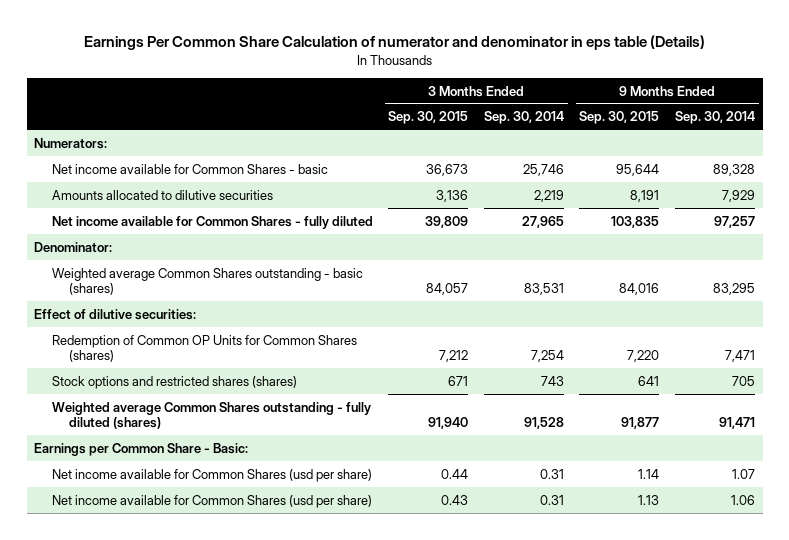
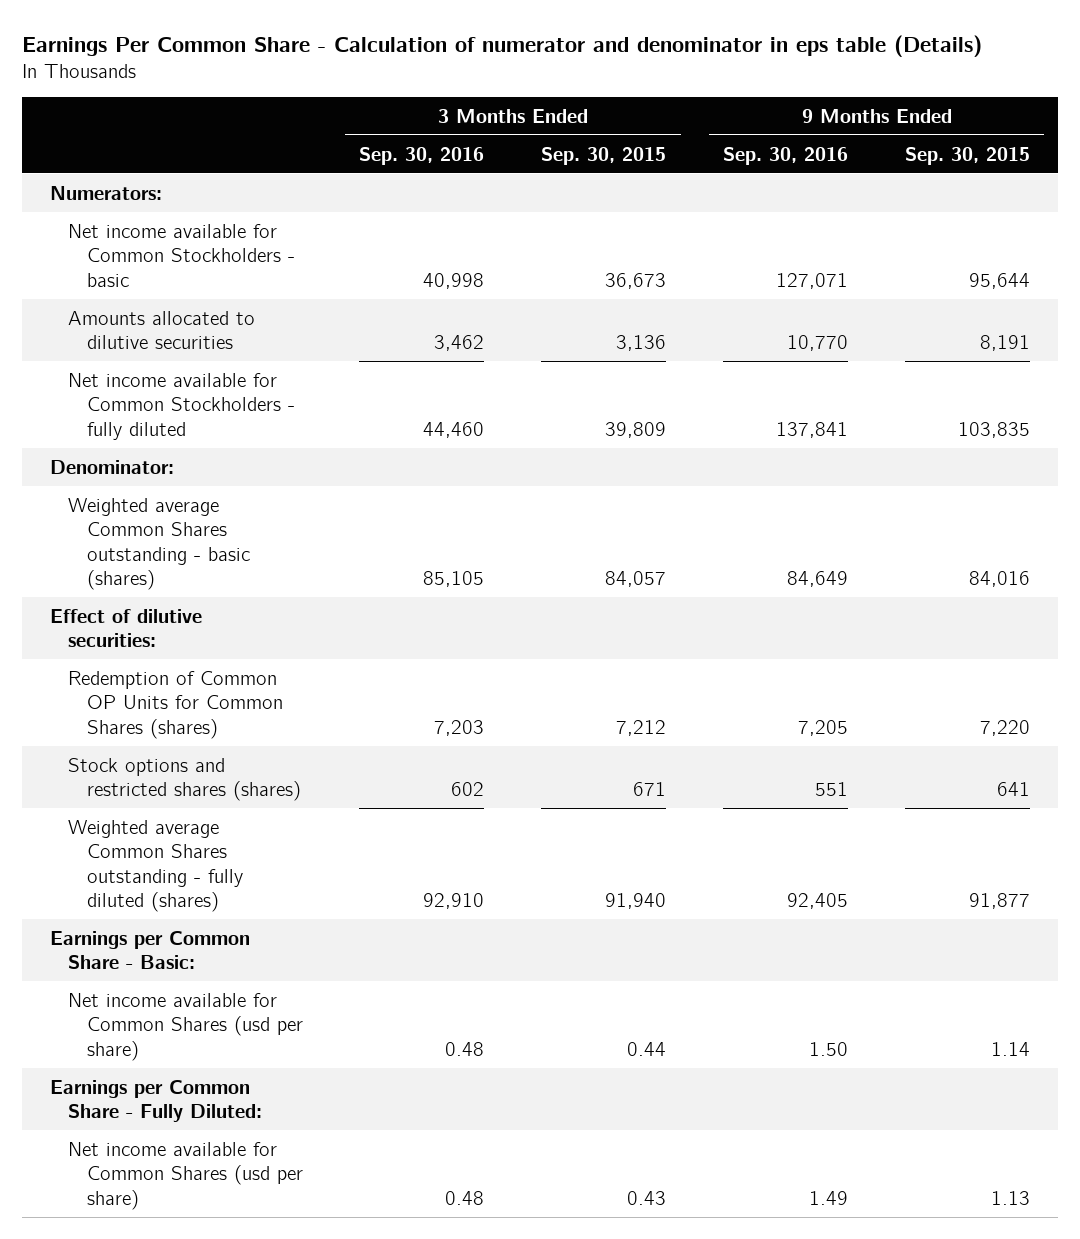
- Earnings Per Common Share Calculation of numerator and denominator in eps table (Details)
+ Earnings Per Common Share - Calculation of numerator and denominator in eps table (Details)
- | 3 Months Ended Sep. 30, 2015 | 3 Months Ended Sep. 30, 2014 | 9 Months Ended Sep. 30, 2015 | 9 Months Ended Sep. 30, 2014
+ | 3 Months Ended Sep. 30, 2016 | 3 Months Ended Sep. 30, 2015 | 9 Months Ended Sep. 30, 2016 | 9 Months Ended Sep. 30, 2015
- Net income available for Common Shares - basic | 36,673 | 25,746 | 95,644 | 89,328
+ Net income available for Common Stockholders - basic | 40,998 | 36,673 | 127,071 | 95,644
- Net income available for Common Shares - fully diluted | 39,809 | 27,965 | 103,835 | 97,257
+ Net income available for Common Stockholders - fully diluted | 44,460 | 39,809 | 137,841 | 103,835
+ Earnings per Common Share - Fully Diluted:

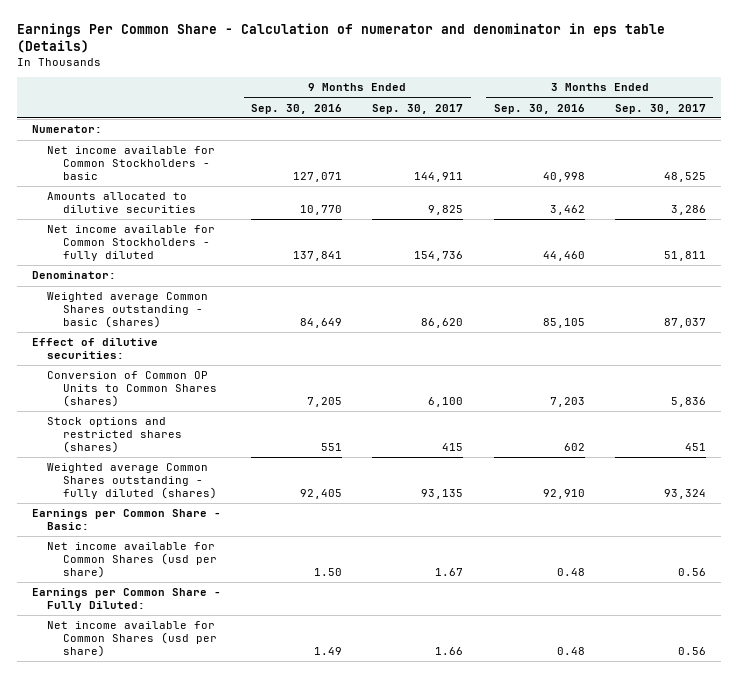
- | 3 Months Ended Sep. 30, 2016 | 3 Months Ended Sep. 30, 2015 | 9 Months Ended Sep. 30, 2016 | 9 Months Ended Sep. 30, 2015
+ | 9 Months Ended Sep. 30, 2016 | 9 Months Ended Sep. 30, 2017 | 3 Months Ended Sep. 30, 2016 | 3 Months Ended Sep. 30, 2017
- Numerators:
+ Numerator:
- Redemption of Common OP Units for Common Shares (shares) | 7,203 | 7,212 | 7,205 | 7,220
+ Conversion of Common OP Units to Common Shares (shares) | 7,205 | 6,100 | 7,203 | 5,836

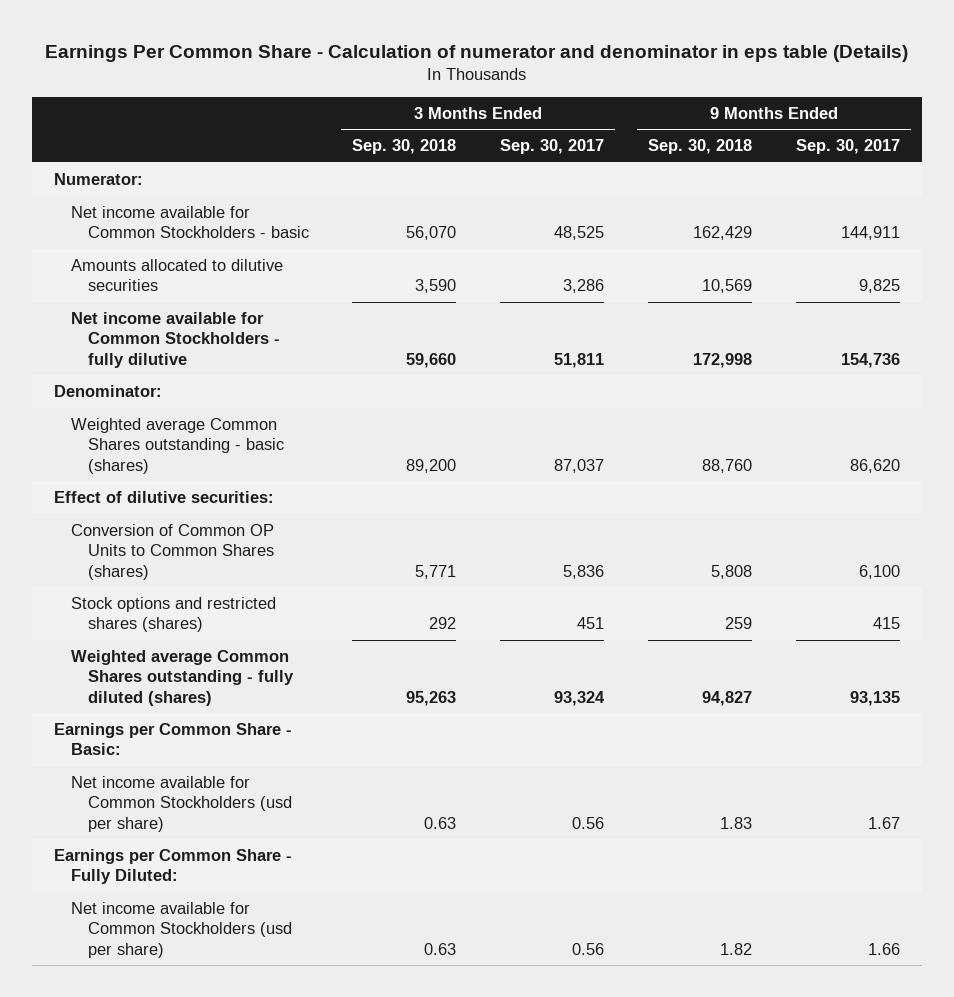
- | 9 Months Ended Sep. 30, 2016 | 9 Months Ended Sep. 30, 2017 | 3 Months Ended Sep. 30, 2016 | 3 Months Ended Sep. 30, 2017
+ | 3 Months Ended Sep. 30, 2018 | 3 Months Ended Sep. 30, 2017 | 9 Months Ended Sep. 30, 2018 | 9 Months Ended Sep. 30, 2017
- Net income available for Common Stockholders - fully diluted | 137,841 | 154,736 | 44,460 | 51,811
+ Net income available for Common Stockholders - fully dilutive | 59,660 | 51,811 | 172,998 | 154,736
- Net income available for Common Shares (usd per share) | 1.50 | 1.67 | 0.48 | 0.56
+ Net income available for Common Stockholders (usd per share) | 0.63 | 0.56 | 1.83 | 1.67
- Net income available for Common Shares (usd per share) | 1.49 | 1.66 | 0.48 | 0.56
+ Net income available for Common Stockholders (usd per share) | 0.63 | 0.56 | 1.82 | 1.66

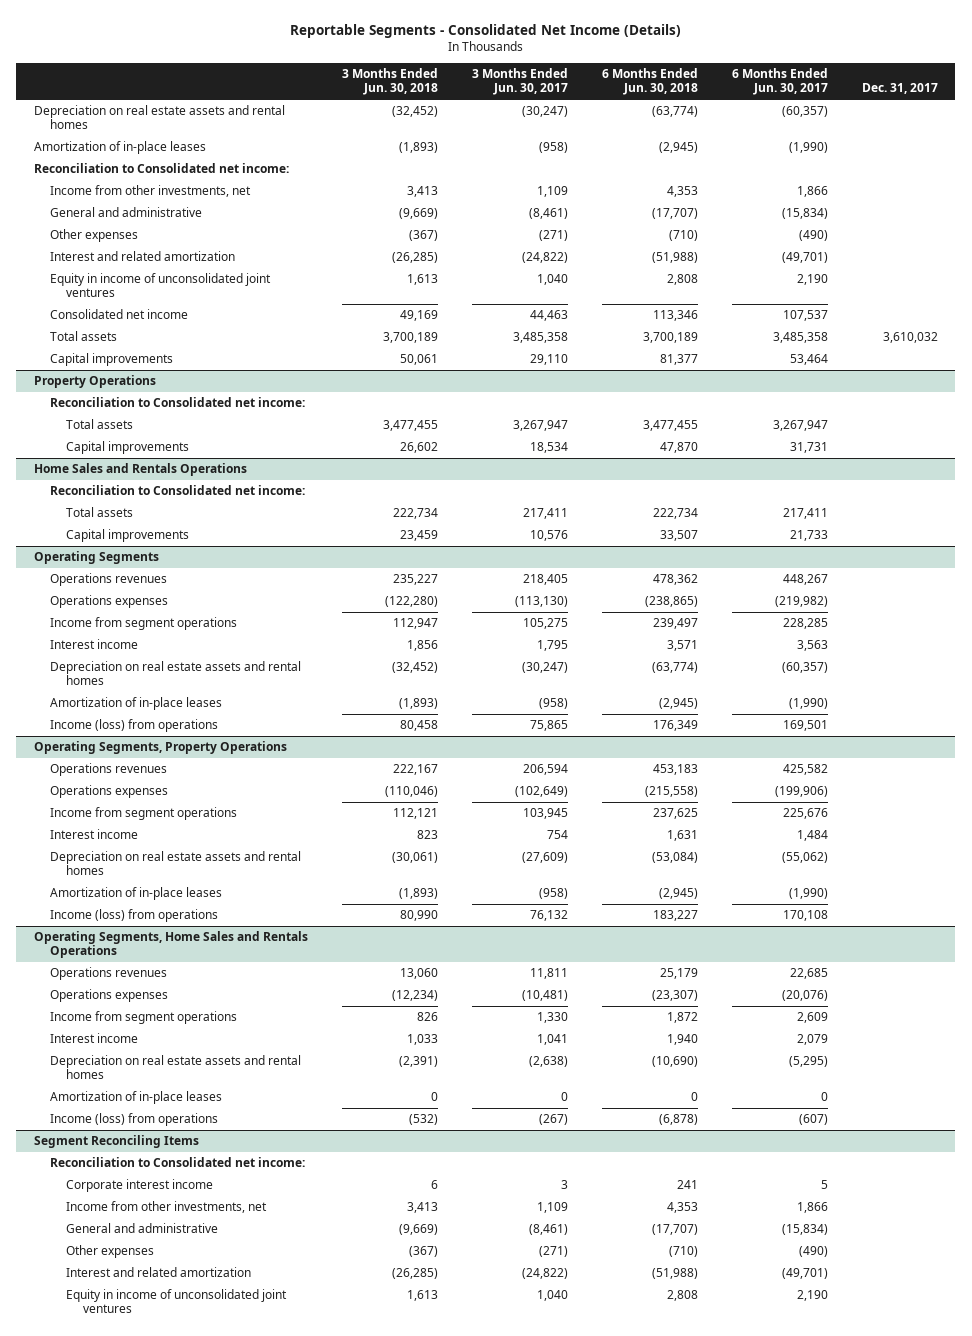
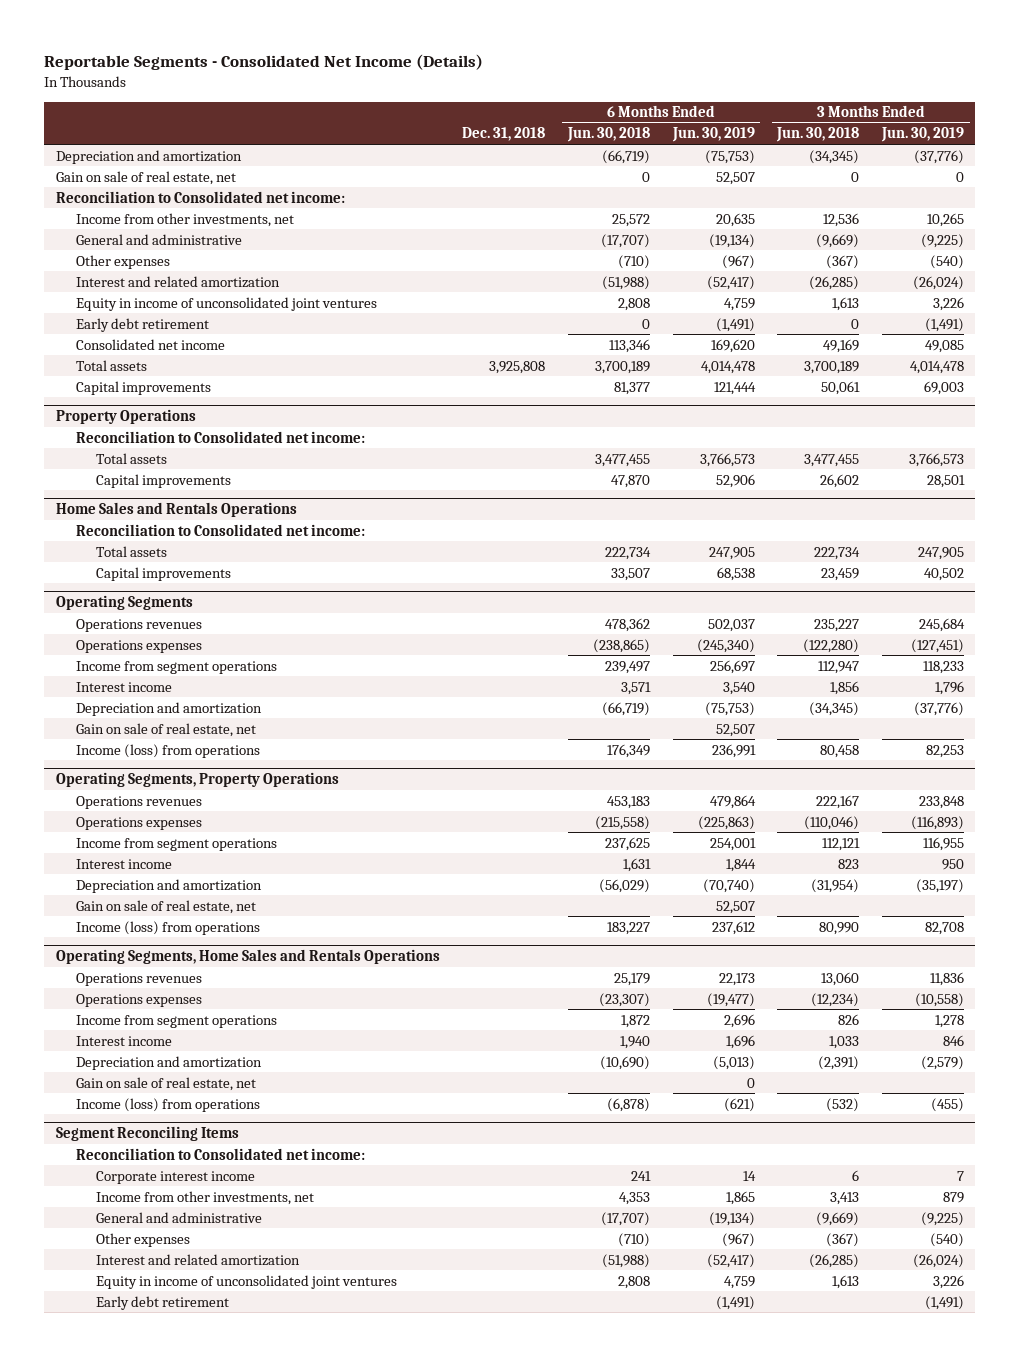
- | 3 Months Ended Jun. 30, 2018 | 3 Months Ended Jun. 30, 2017 | 6 Months Ended Jun. 30, 2018 | 6 Months Ended Jun. 30, 2017 | Dec. 31, 2017
+ | Dec. 31, 2018 | 6 Months Ended Jun. 30, 2018 | 6 Months Ended Jun. 30, 2019 | 3 Months Ended Jun. 30, 2018 | 3 Months Ended Jun. 30, 2019
- Depreciation on real estate assets and rental homes | (32,452) | (30,247) | (63,774) | (60,357) |
- Amortization of in-place leases | (1,893) | (958) | (2,945) | (1,990) |
+ Depreciation and amortization | | (66,719) | (75,753) | (34,345) | (37,776)
+ Gain on sale of real estate, net | | 0 | 52,507 | 0 | 0
- Income from other investments, net | 3,413 | 1,109 | 4,353 | 1,866 |
+ Income from other investments, net | | 25,572 | 20,635 | 12,536 | 10,265
+ Early debt retirement | | 0 | (1,491) | 0 | (1,491)
@ Operating Segments
- Depreciation on real estate assets and rental homes | (32,452) | (30,247) | (63,774) | (60,357) |
- Amortization of in-place leases | (1,893) | (958) | (2,945) | (1,990) |
+ Depreciation and amortization | | (66,719) | (75,753) | (34,345) | (37,776)
+ Gain on sale of real estate, net | | | 52,507 | |
@ Operating Segments, Property Operations
- Depreciation on real estate assets and rental homes | (30,061) | (27,609) | (53,084) | (55,062) |
- Amortization of in-place leases | (1,893) | (958) | (2,945) | (1,990) |
+ Depreciation and amortization | | (56,029) | (70,740) | (31,954) | (35,197)
+ Gain on sale of real estate, net | | | 52,507 | |
@ Operating Segments, Home Sales and Rentals Operations
- Depreciation on real estate assets and rental homes | (2,391) | (2,638) | (10,690) | (5,295) |
- Amortization of in-place leases | 0 | 0 | 0 | 0 |
+ Depreciation and amortization | | (10,690) | (5,013) | (2,391) | (2,579)
+ Gain on sale of real estate, net | | | 0 | |
@ Segment Reconciling Items
+ Early debt retirement | | | (1,491) | | (1,491)

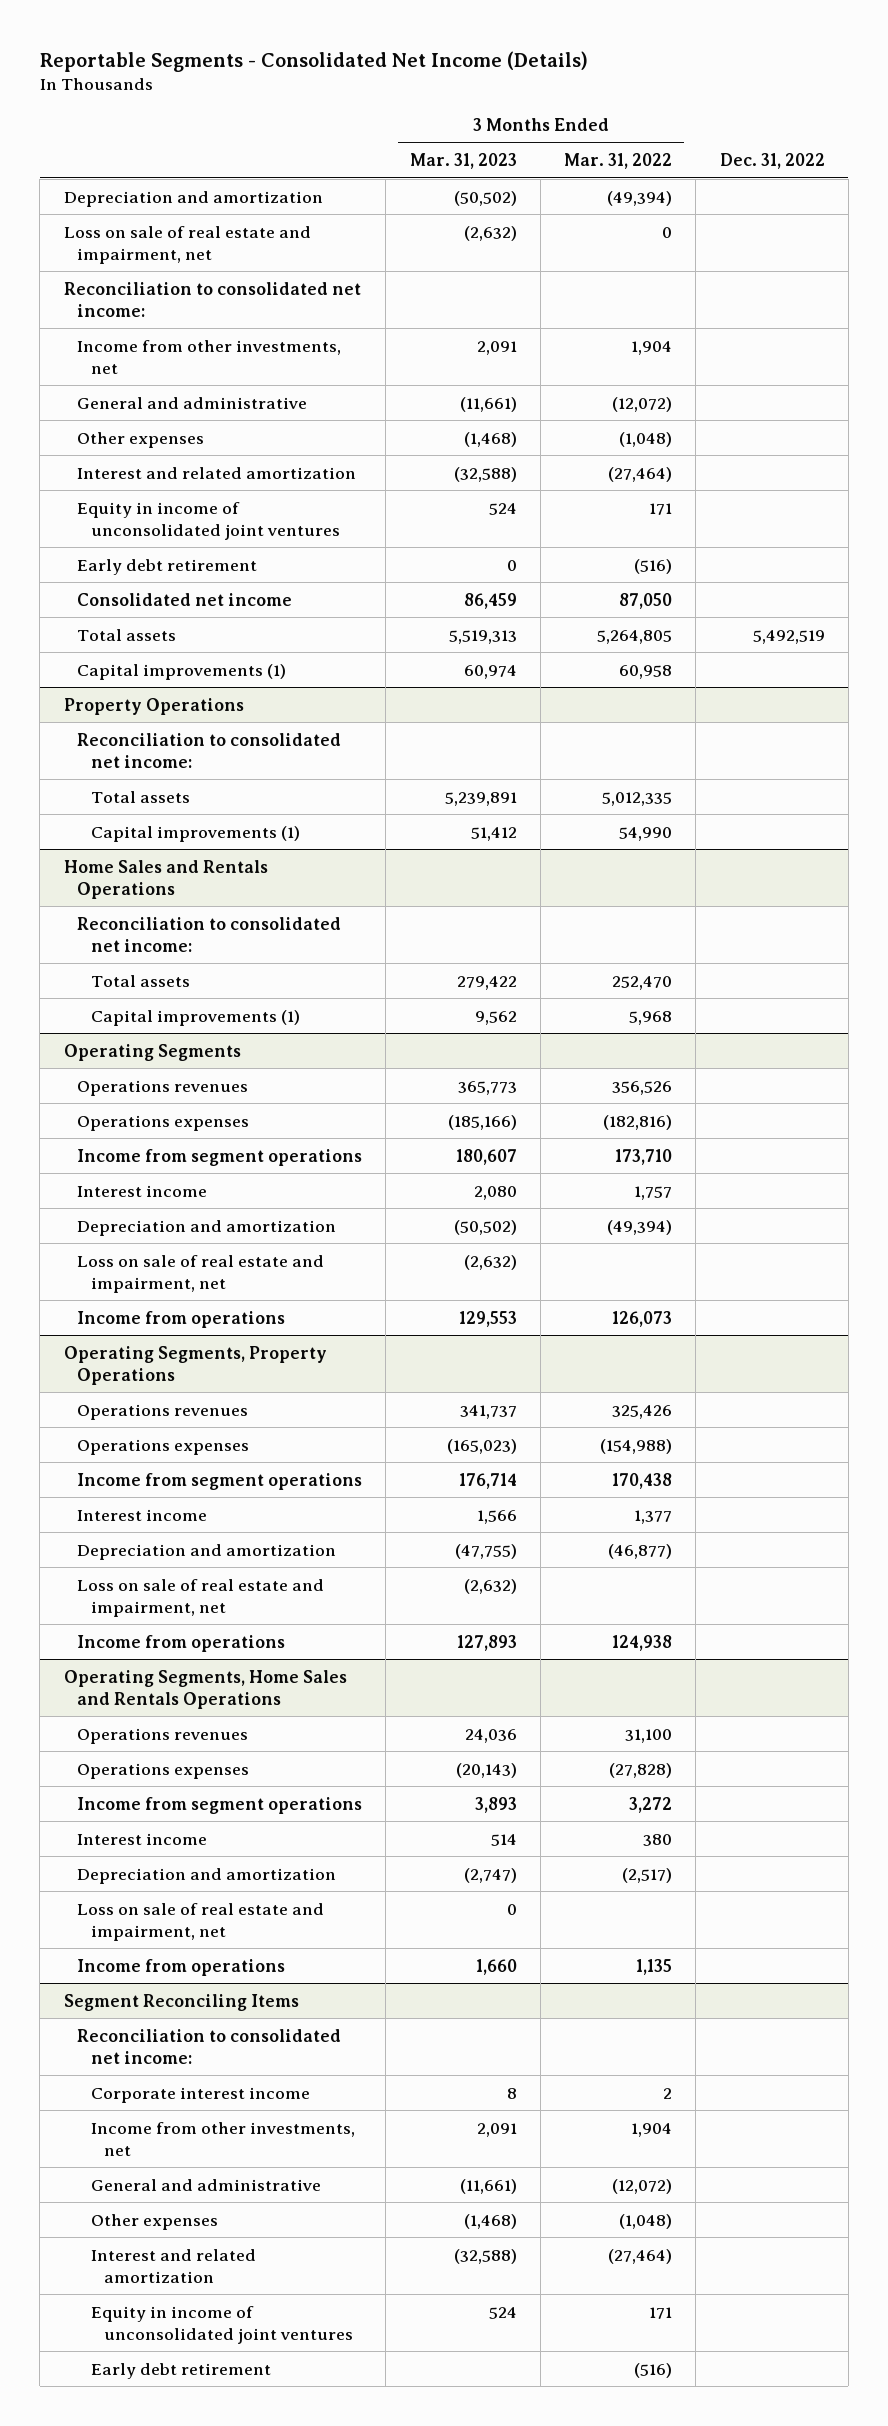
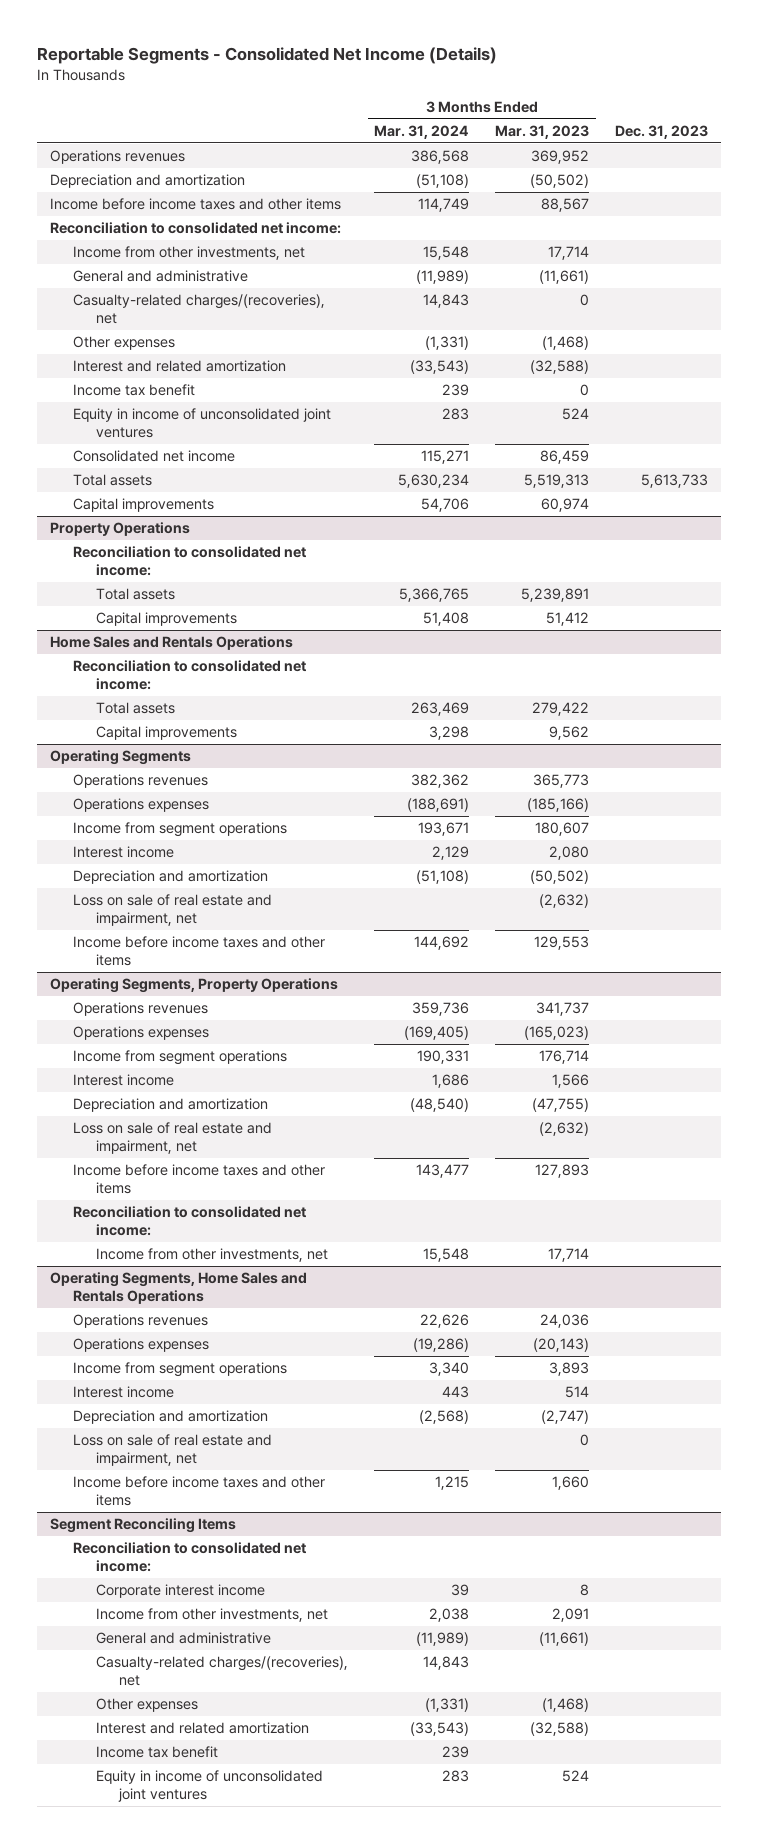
- | 3 Months Ended Mar. 31, 2023 | 3 Months Ended Mar. 31, 2022 | Dec. 31, 2022
+ | 3 Months Ended Mar. 31, 2024 | 3 Months Ended Mar. 31, 2023 | Dec. 31, 2023
+ Operations revenues | 386,568 | 369,952 |
- Loss on sale of real estate and impairment, net | (2,632) | 0 |
+ Income before income taxes and other items | 114,749 | 88,567 |
- Income from other investments, net | 2,091 | 1,904 |
+ Income from other investments, net | 15,548 | 17,714 |
+ Casualty-related charges/(recoveries), net | 14,843 | 0 |
+ Income tax benefit | 239 | 0 |
- Early debt retirement | 0 | (516) |
- Capital improvements (1) | 60,974 | 60,958 |
+ Capital improvements | 54,706 | 60,974 |
@ Property Operations
- Capital improvements (1) | 51,412 | 54,990 |
+ Capital improvements | 51,408 | 51,412 |
@ Home Sales and Rentals Operations
- Capital improvements (1) | 9,562 | 5,968 |
+ Capital improvements | 3,298 | 9,562 |
@ Operating Segments
- Income from operations | 129,553 | 126,073 |
+ Income before income taxes and other items | 144,692 | 129,553 |
@ Operating Segments, Property Operations
- Income from operations | 127,893 | 124,938 |
+ Income before income taxes and other items | 143,477 | 127,893 |
+ Reconciliation to consolidated net income:
+ Income from other investments, net | 15,548 | 17,714 |
@ Operating Segments, Home Sales and Rentals Operations
- Income from operations | 1,660 | 1,135 |
+ Income before income taxes and other items | 1,215 | 1,660 |
@ Segment Reconciling Items
+ Casualty-related charges/(recoveries), net | 14,843 | |
+ Income tax benefit | 239 | |
- Early debt retirement | | (516) |

